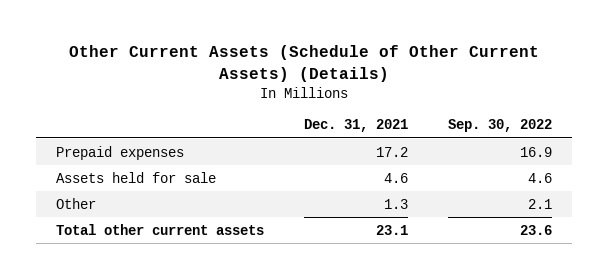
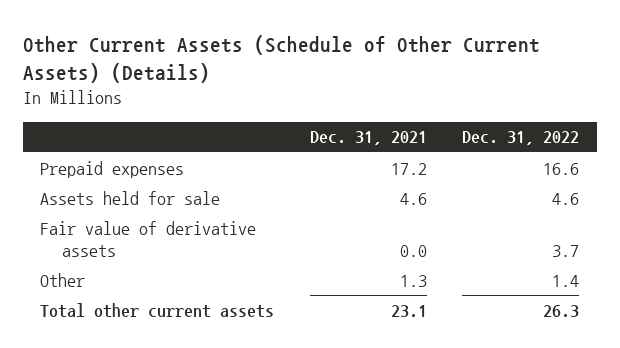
- | Dec. 31, 2021 | Sep. 30, 2022
+ | Dec. 31, 2021 | Dec. 31, 2022
+ Fair value of derivative assets | 0.0 | 3.7

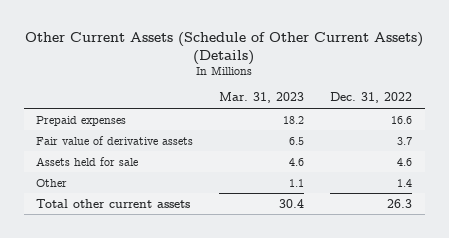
- | Dec. 31, 2021 | Dec. 31, 2022
+ | Mar. 31, 2023 | Dec. 31, 2022
moved down: Assets held for sale | 4.6 | 4.6

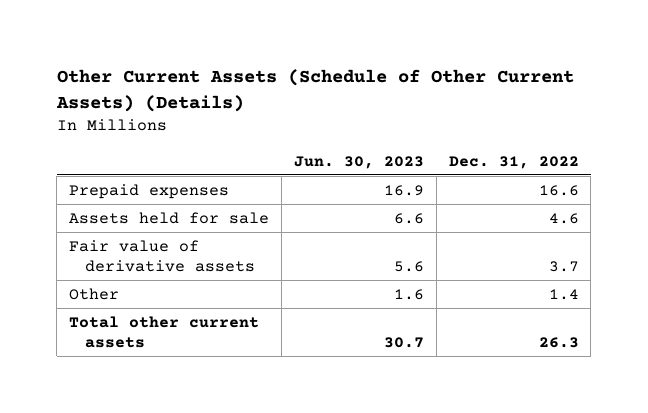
- | Mar. 31, 2023 | Dec. 31, 2022
+ | Jun. 30, 2023 | Dec. 31, 2022
moved down: Fair value of derivative assets | 5.6 | 3.7

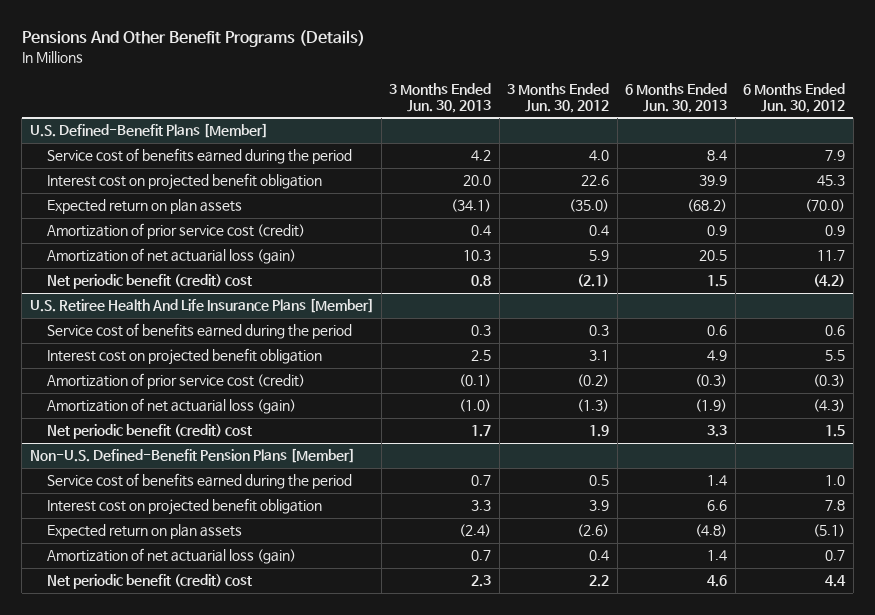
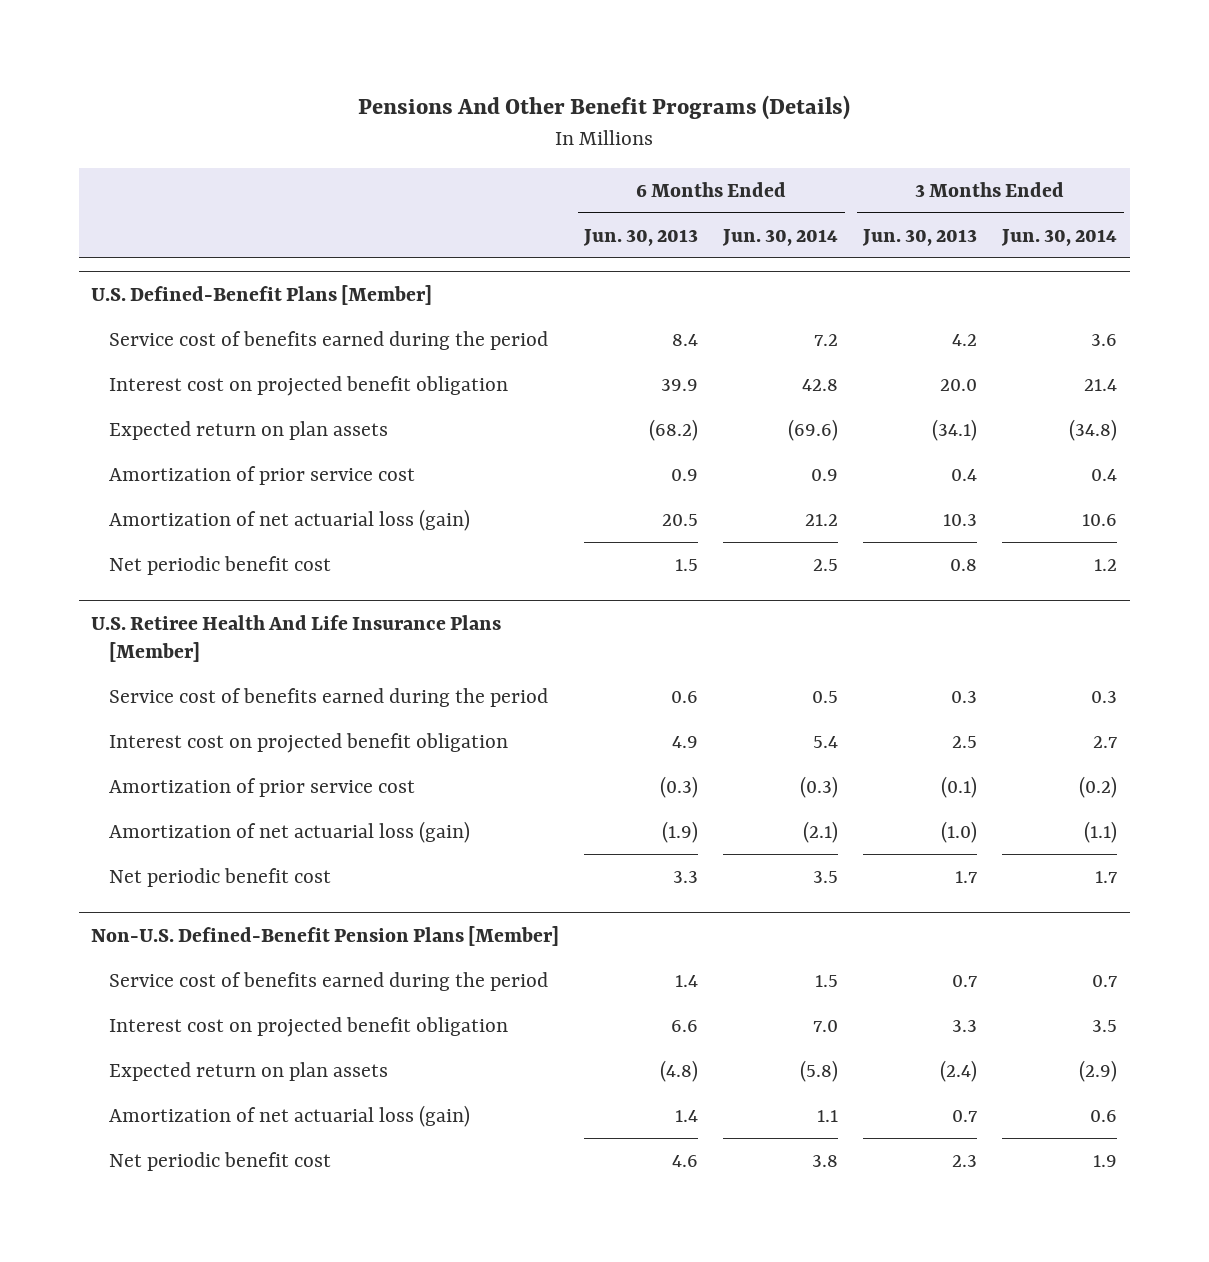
- | 3 Months Ended Jun. 30, 2013 | 3 Months Ended Jun. 30, 2012 | 6 Months Ended Jun. 30, 2013 | 6 Months Ended Jun. 30, 2012
+ | 6 Months Ended Jun. 30, 2013 | 6 Months Ended Jun. 30, 2014 | 3 Months Ended Jun. 30, 2013 | 3 Months Ended Jun. 30, 2014
@ U.S. Defined-Benefit Plans [Member]
- Amortization of prior service cost (credit) | 0.4 | 0.4 | 0.9 | 0.9
+ Amortization of prior service cost | 0.9 | 0.9 | 0.4 | 0.4
- Net periodic benefit (credit) cost | 0.8 | (2.1) | 1.5 | (4.2)
+ Net periodic benefit cost | 1.5 | 2.5 | 0.8 | 1.2
@ U.S. Retiree Health And Life Insurance Plans [Member]
- Amortization of prior service cost (credit) | (0.1) | (0.2) | (0.3) | (0.3)
+ Amortization of prior service cost | (0.3) | (0.3) | (0.1) | (0.2)
- Net periodic benefit (credit) cost | 1.7 | 1.9 | 3.3 | 1.5
+ Net periodic benefit cost | 3.3 | 3.5 | 1.7 | 1.7
@ Non-U.S. Defined-Benefit Pension Plans [Member]
- Net periodic benefit (credit) cost | 2.3 | 2.2 | 4.6 | 4.4
+ Net periodic benefit cost | 4.6 | 3.8 | 2.3 | 1.9

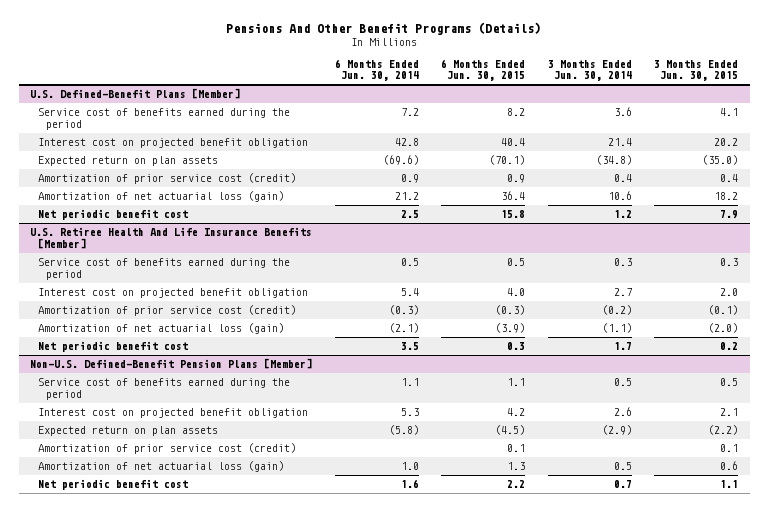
- | 6 Months Ended Jun. 30, 2013 | 6 Months Ended Jun. 30, 2014 | 3 Months Ended Jun. 30, 2013 | 3 Months Ended Jun. 30, 2014
+ | 6 Months Ended Jun. 30, 2014 | 6 Months Ended Jun. 30, 2015 | 3 Months Ended Jun. 30, 2014 | 3 Months Ended Jun. 30, 2015
@ U.S. Defined-Benefit Plans [Member]
- Amortization of prior service cost | 0.9 | 0.9 | 0.4 | 0.4
+ Amortization of prior service cost (credit) | 0.9 | 0.9 | 0.4 | 0.4
- U.S. Retiree Health And Life Insurance Plans [Member]
+ U.S. Retiree Health And Life Insurance Benefits [Member]
- Amortization of prior service cost | (0.3) | (0.3) | (0.1) | (0.2)
+ Amortization of prior service cost (credit) | (0.3) | (0.3) | (0.2) | (0.1)
@ Non-U.S. Defined-Benefit Pension Plans [Member]
- Service cost of benefits earned during the period | 1.4 | 1.5 | 0.7 | 0.7
- Interest cost on projected benefit obligation | 6.6 | 7.0 | 3.3 | 3.5
+ Service cost of benefits earned during the period | 1.1 | 1.1 | 0.5 | 0.5
+ Interest cost on projected benefit obligation | 5.3 | 4.2 | 2.6 | 2.1
- Amortization of net actuarial loss (gain) | 1.4 | 1.1 | 0.7 | 0.6
- Net periodic benefit cost | 4.6 | 3.8 | 2.3 | 1.9
+ Amortization of prior service cost (credit) | | 0.1 | | 0.1
+ Amortization of net actuarial loss (gain) | 1.0 | 1.3 | 0.5 | 0.6
+ Net periodic benefit cost | 1.6 | 2.2 | 0.7 | 1.1

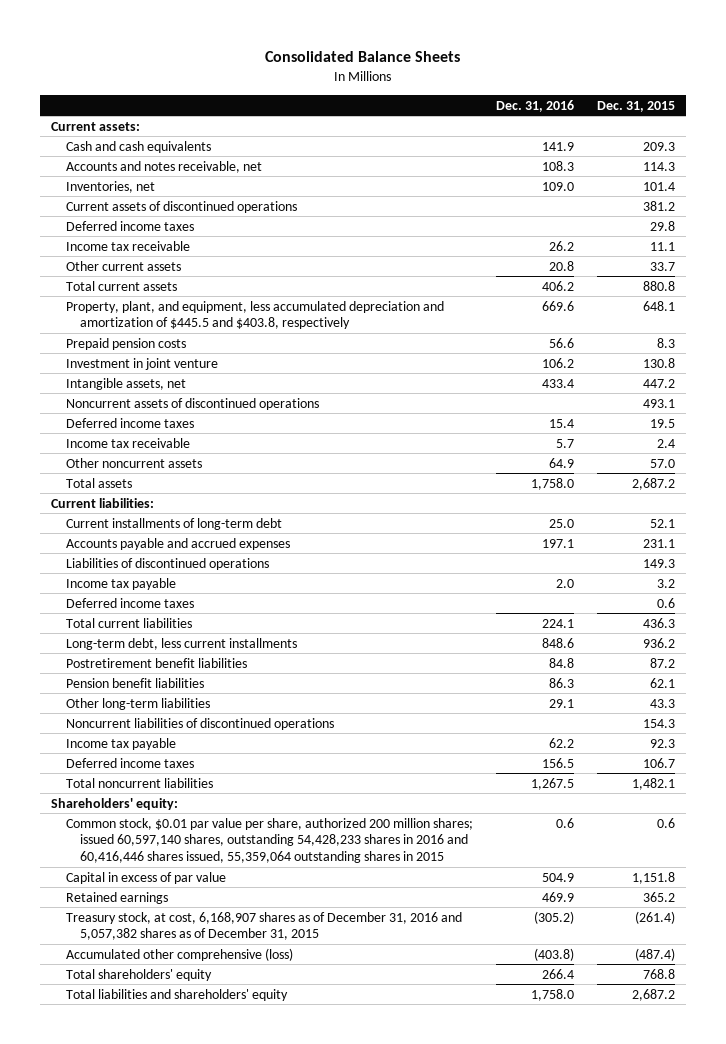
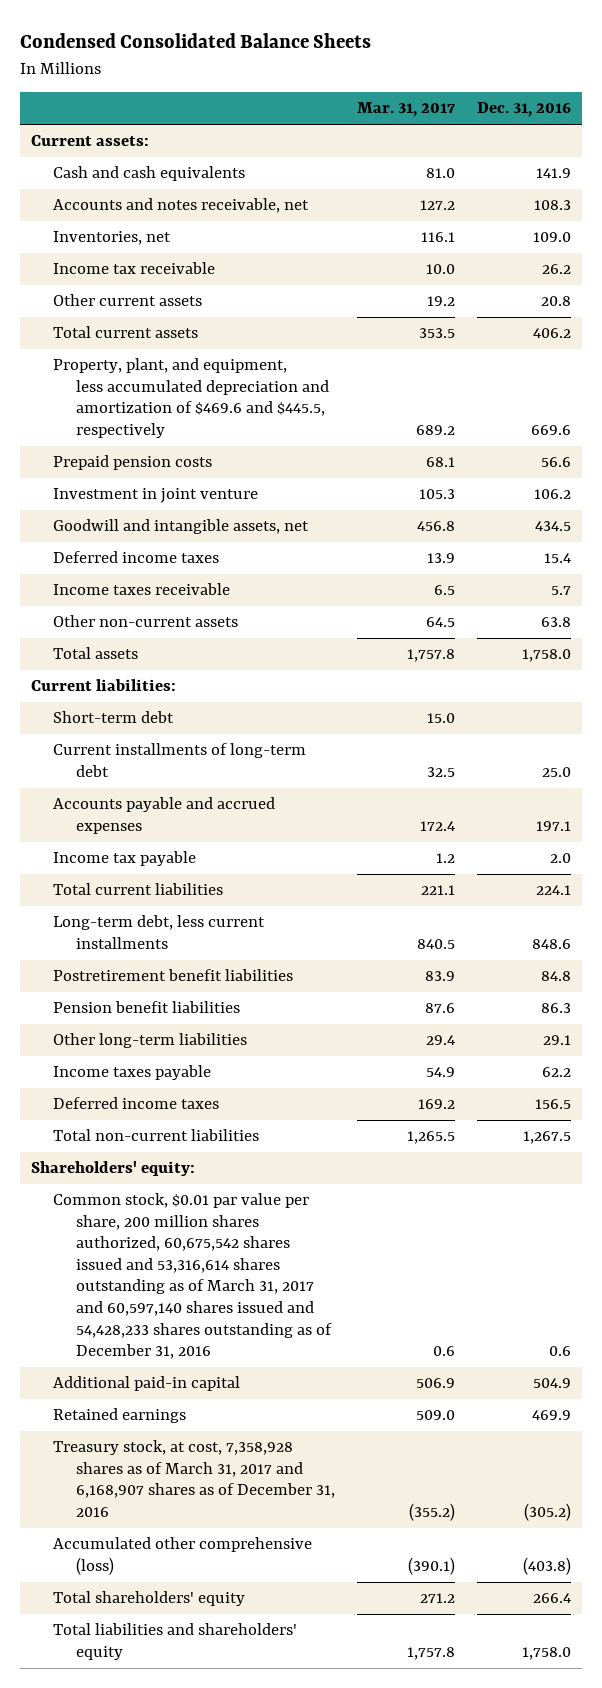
- Consolidated Balance Sheets
+ Condensed Consolidated Balance Sheets
- | Dec. 31, 2016 | Dec. 31, 2015
+ | Mar. 31, 2017 | Dec. 31, 2016
- Current assets of discontinued operations | | 381.2
- Deferred income taxes | | 29.8
- Property, plant, and equipment, less accumulated depreciation and amortization of $445.5 and $403.8, respectively | 669.6 | 648.1
+ Property, plant, and equipment, less accumulated depreciation and amortization of $469.6 and $445.5, respectively | 689.2 | 669.6
- Intangible assets, net | 433.4 | 447.2
- Noncurrent assets of discontinued operations | | 493.1
+ Goodwill and intangible assets, net | 456.8 | 434.5
- Income tax receivable | 5.7 | 2.4
- Other noncurrent assets | 64.9 | 57.0
+ Income taxes receivable | 6.5 | 5.7
+ Other non-current assets | 64.5 | 63.8
+ Short-term debt | 15.0 |
- Liabilities of discontinued operations | | 149.3
- Deferred income taxes | | 0.6
- Noncurrent liabilities of discontinued operations | | 154.3
- Income tax payable | 62.2 | 92.3
+ Income taxes payable | 54.9 | 62.2
- Total noncurrent liabilities | 1,267.5 | 1,482.1
+ Total non-current liabilities | 1,265.5 | 1,267.5
- Common stock, $0.01 par value per share, authorized 200 million shares; issued 60,597,140 shares, outstanding 54,428,233 shares in 2016 and 60,416,446 shares issued, 55,359,064 outstanding shares in 2015 | 0.6 | 0.6
- Capital in excess of par value | 504.9 | 1,151.8
+ Common stock, $0.01 par value per share, 200 million shares authorized, 60,675,542 shares issued and 53,316,614 shares outstanding as of March 31, 2017 and 60,597,140 shares issued and 54,428,233 shares outstanding as of December 31, 2016 | 0.6 | 0.6
+ Additional paid-in capital | 506.9 | 504.9
- Treasury stock, at cost, 6,168,907 shares as of December 31, 2016 and 5,057,382 shares as of December 31, 2015 | (305.2) | (261.4)
+ Treasury stock, at cost, 7,358,928 shares as of March 31, 2017 and 6,168,907 shares as of December 31, 2016 | (355.2) | (305.2)

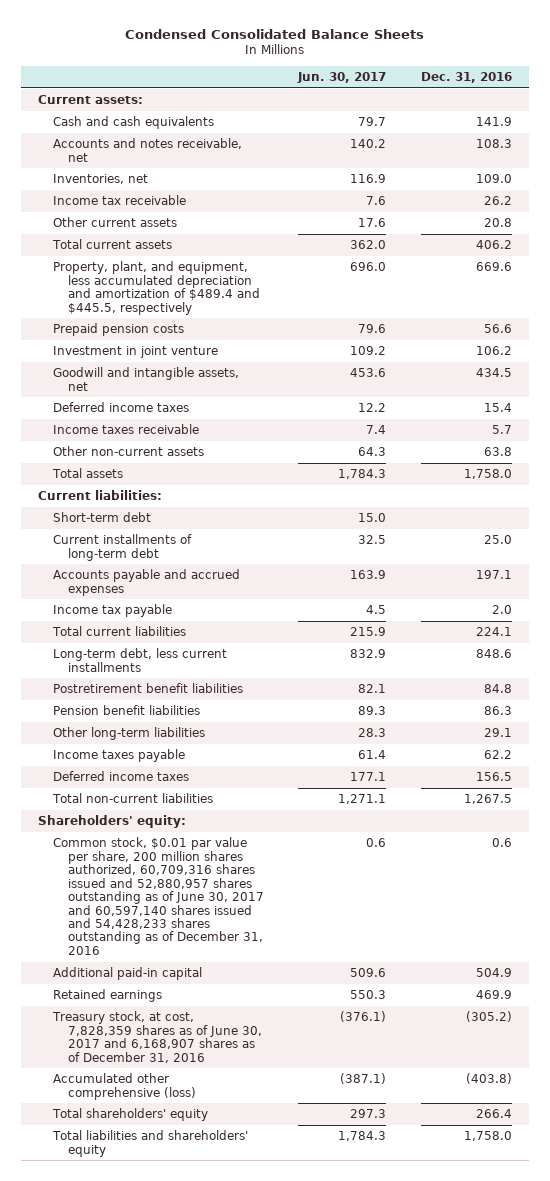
- | Mar. 31, 2017 | Dec. 31, 2016
+ | Jun. 30, 2017 | Dec. 31, 2016
- Property, plant, and equipment, less accumulated depreciation and amortization of $469.6 and $445.5, respectively | 689.2 | 669.6
+ Property, plant, and equipment, less accumulated depreciation and amortization of $489.4 and $445.5, respectively | 696.0 | 669.6
- Common stock, $0.01 par value per share, 200 million shares authorized, 60,675,542 shares issued and 53,316,614 shares outstanding as of March 31, 2017 and 60,597,140 shares issued and 54,428,233 shares outstanding as of December 31, 2016 | 0.6 | 0.6
+ Common stock, $0.01 par value per share, 200 million shares authorized, 60,709,316 shares issued and 52,880,957 shares outstanding as of June 30, 2017 and 60,597,140 shares issued and 54,428,233 shares outstanding as of December 31, 2016 | 0.6 | 0.6
- Treasury stock, at cost, 7,358,928 shares as of March 31, 2017 and 6,168,907 shares as of December 31, 2016 | (355.2) | (305.2)
+ Treasury stock, at cost, 7,828,359 shares as of June 30, 2017 and 6,168,907 shares as of December 31, 2016 | (376.1) | (305.2)

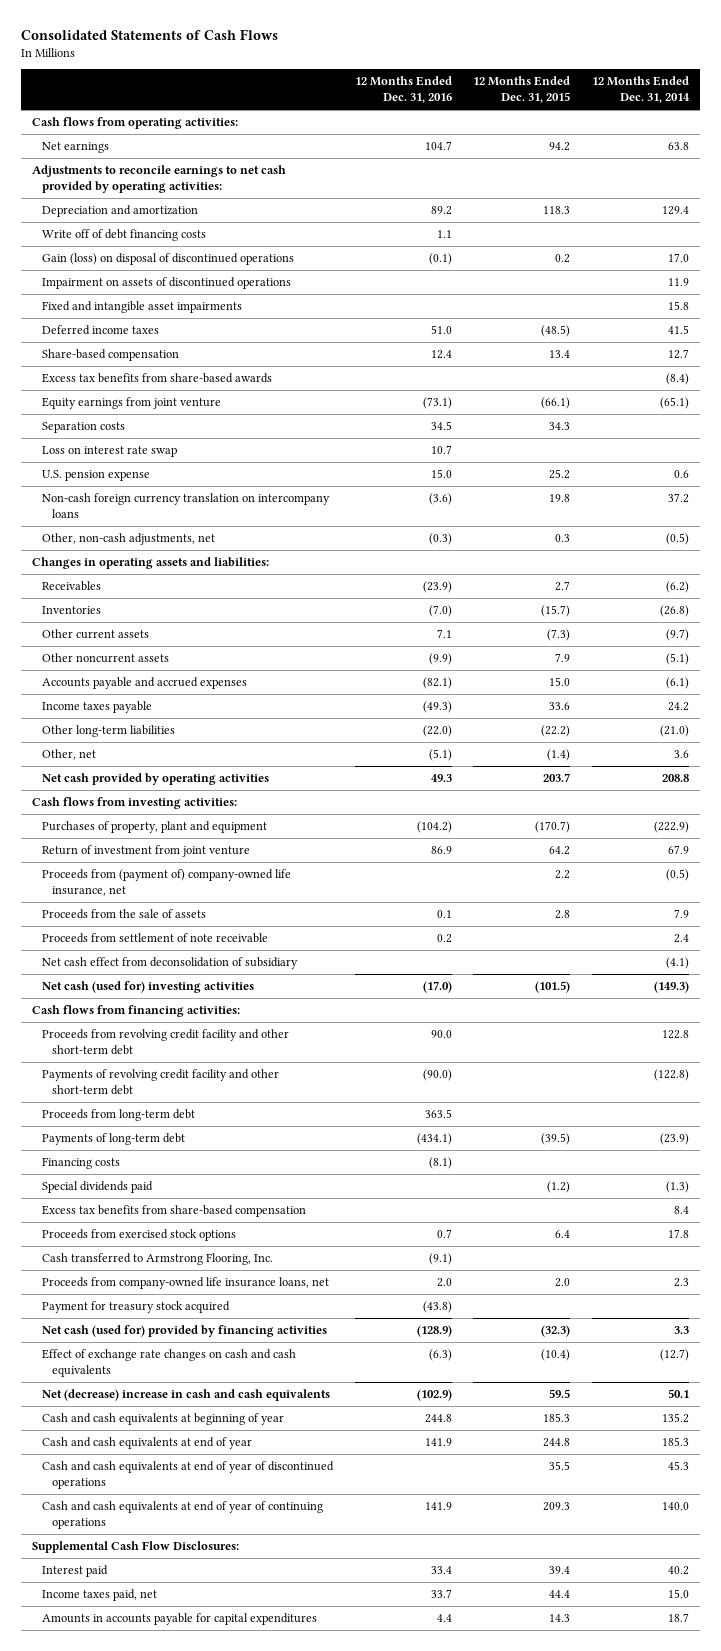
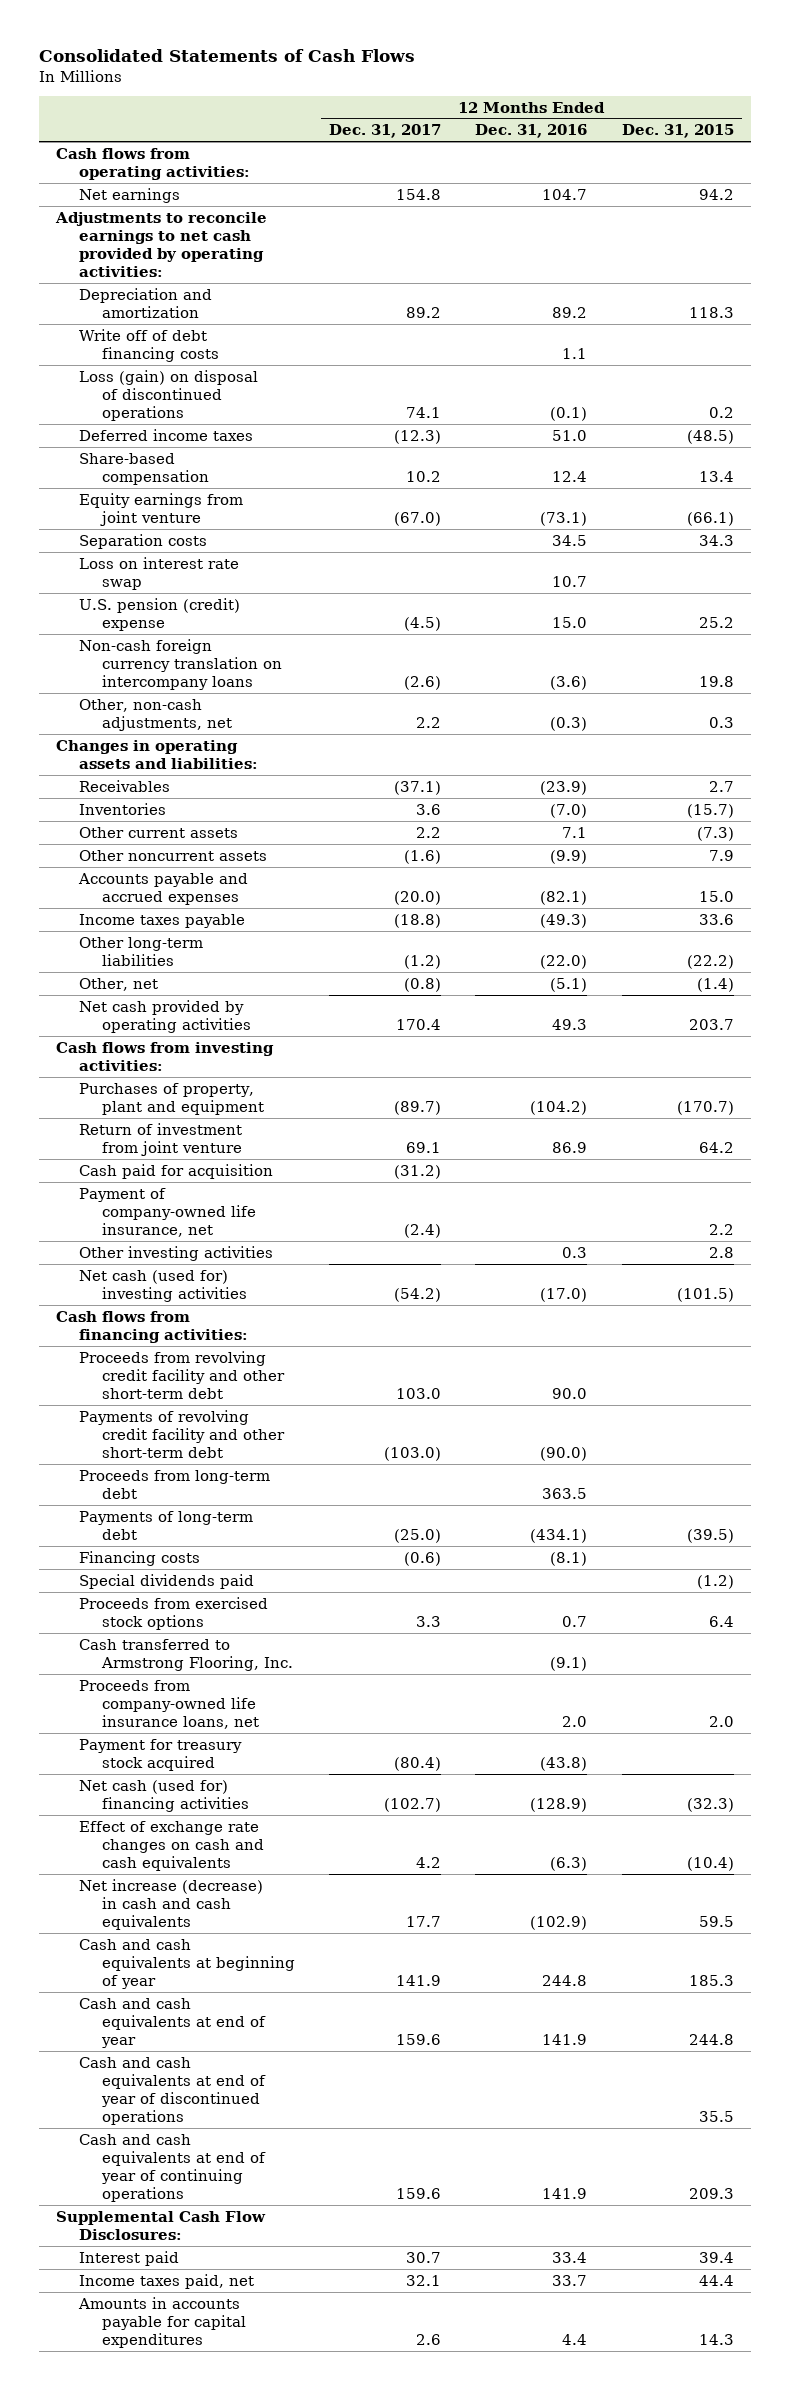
- | 12 Months Ended Dec. 31, 2016 | 12 Months Ended Dec. 31, 2015 | 12 Months Ended Dec. 31, 2014
+ | 12 Months Ended Dec. 31, 2017 | 12 Months Ended Dec. 31, 2016 | 12 Months Ended Dec. 31, 2015
- Gain (loss) on disposal of discontinued operations | (0.1) | 0.2 | 17.0
- Impairment on assets of discontinued operations | | | 11.9
- Fixed and intangible asset impairments | | | 15.8
+ Loss (gain) on disposal of discontinued operations | 74.1 | (0.1) | 0.2
- Excess tax benefits from share-based awards | | | (8.4)
- U.S. pension expense | 15.0 | 25.2 | 0.6
+ U.S. pension (credit) expense | (4.5) | 15.0 | 25.2
- Proceeds from (payment of) company-owned life insurance, net | | 2.2 | (0.5)
- Proceeds from the sale of assets | 0.1 | 2.8 | 7.9
- Proceeds from settlement of note receivable | 0.2 | | 2.4
- Net cash effect from deconsolidation of subsidiary | | | (4.1)
+ Cash paid for acquisition | (31.2) | |
+ Payment of company-owned life insurance, net | (2.4) | | 2.2
+ Other investing activities | | 0.3 | 2.8
- Excess tax benefits from share-based compensation | | | 8.4
- Net cash (used for) provided by financing activities | (128.9) | (32.3) | 3.3
+ Net cash (used for) financing activities | (102.7) | (128.9) | (32.3)
- Net (decrease) increase in cash and cash equivalents | (102.9) | 59.5 | 50.1
+ Net increase (decrease) in cash and cash equivalents | 17.7 | (102.9) | 59.5

